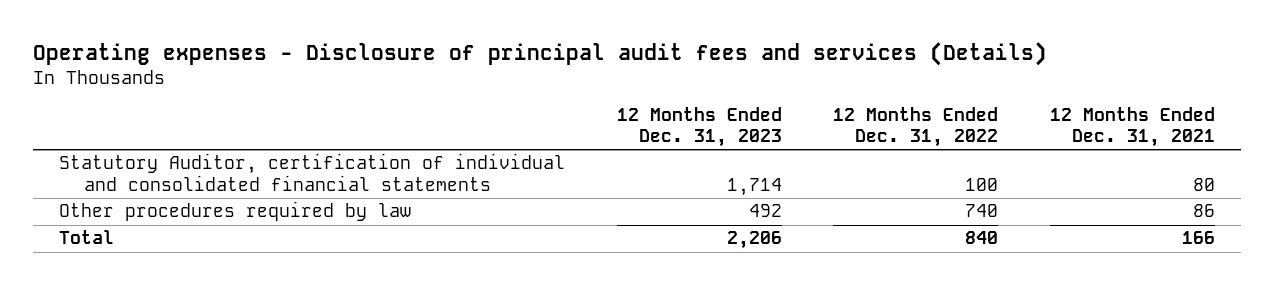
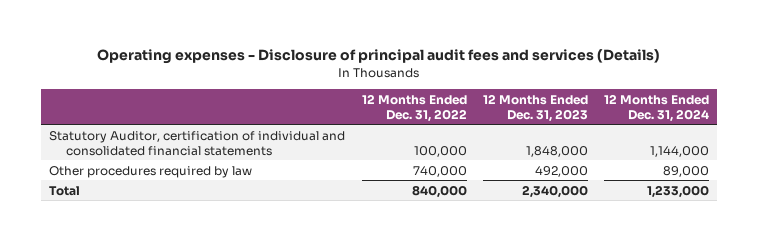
- | 12 Months Ended Dec. 31, 2023 | 12 Months Ended Dec. 31, 2022 | 12 Months Ended Dec. 31, 2021
+ | 12 Months Ended Dec. 31, 2022 | 12 Months Ended Dec. 31, 2023 | 12 Months Ended Dec. 31, 2024
- Statutory Auditor, certification of individual and consolidated financial statements | 1,714 | 100 | 80
- Other procedures required by law | 492 | 740 | 86
- Total | 2,206 | 840 | 166
+ Statutory Auditor, certification of individual and consolidated financial statements | 100,000 | 1,848,000 | 1,144,000
+ Other procedures required by law | 740,000 | 492,000 | 89,000
+ Total | 840,000 | 2,340,000 | 1,233,000

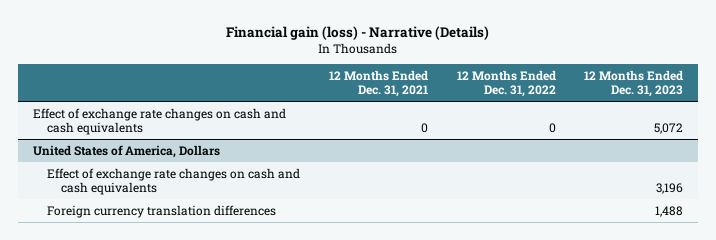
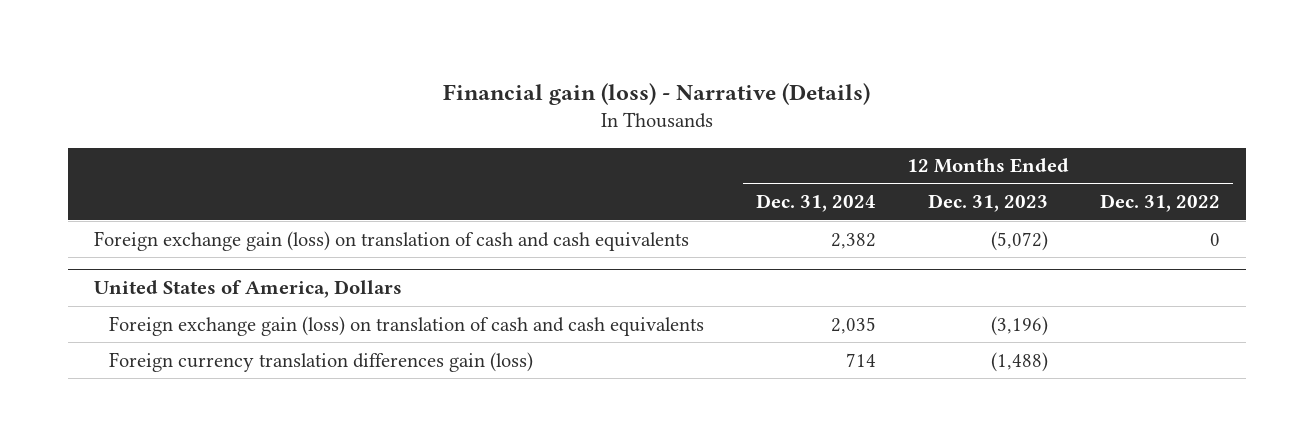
- | 12 Months Ended Dec. 31, 2021 | 12 Months Ended Dec. 31, 2022 | 12 Months Ended Dec. 31, 2023
+ | 12 Months Ended Dec. 31, 2024 | 12 Months Ended Dec. 31, 2023 | 12 Months Ended Dec. 31, 2022
- Effect of exchange rate changes on cash and cash equivalents | 0 | 0 | 5,072
+ Foreign exchange gain (loss) on translation of cash and cash equivalents | 2,382 | (5,072) | 0
@ United States of America, Dollars
- Effect of exchange rate changes on cash and cash equivalents | | | 3,196
- Foreign currency translation differences | | | 1,488
+ Foreign exchange gain (loss) on translation of cash and cash equivalents | 2,035 | (3,196) |
+ Foreign currency translation differences gain (loss) | 714 | (1,488) |

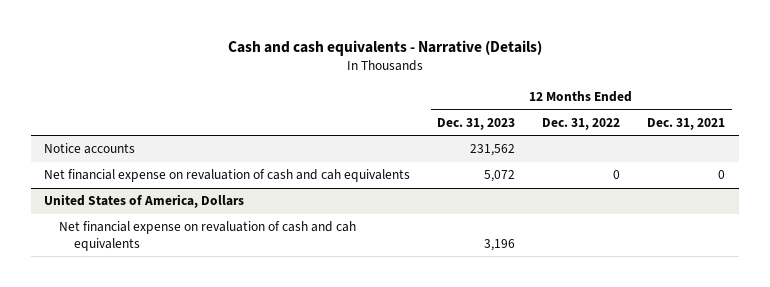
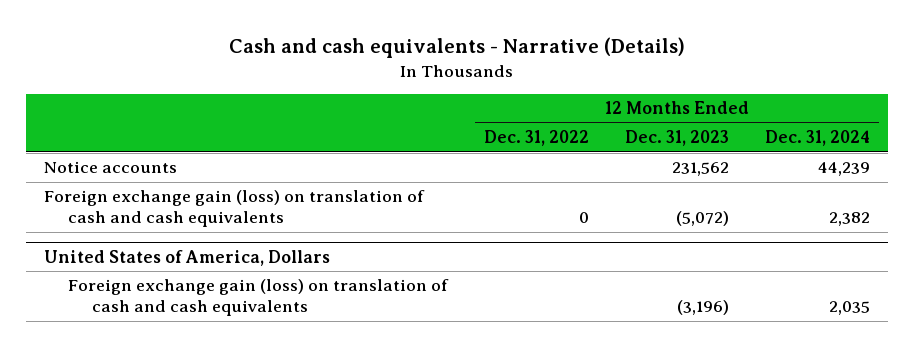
- | 12 Months Ended Dec. 31, 2023 | 12 Months Ended Dec. 31, 2022 | 12 Months Ended Dec. 31, 2021
+ | 12 Months Ended Dec. 31, 2022 | 12 Months Ended Dec. 31, 2023 | 12 Months Ended Dec. 31, 2024
- Net financial expense on revaluation of cash and cah equivalents | 5,072 | 0 | 0
+ Foreign exchange gain (loss) on translation of cash and cash equivalents | 0 | (5,072) | 2,382
@ United States of America, Dollars
- Net financial expense on revaluation of cash and cah equivalents | 3,196 | |
+ Foreign exchange gain (loss) on translation of cash and cash equivalents | | (3,196) | 2,035

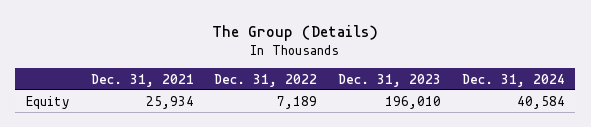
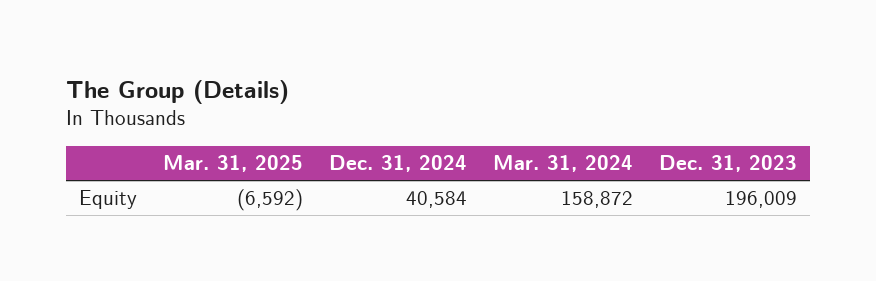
- | Dec. 31, 2021 | Dec. 31, 2022 | Dec. 31, 2023 | Dec. 31, 2024
+ | Mar. 31, 2025 | Dec. 31, 2024 | Mar. 31, 2024 | Dec. 31, 2023
- Equity | 25,934 | 7,189 | 196,010 | 40,584
+ Equity | (6,592) | 40,584 | 158,872 | 196,009

